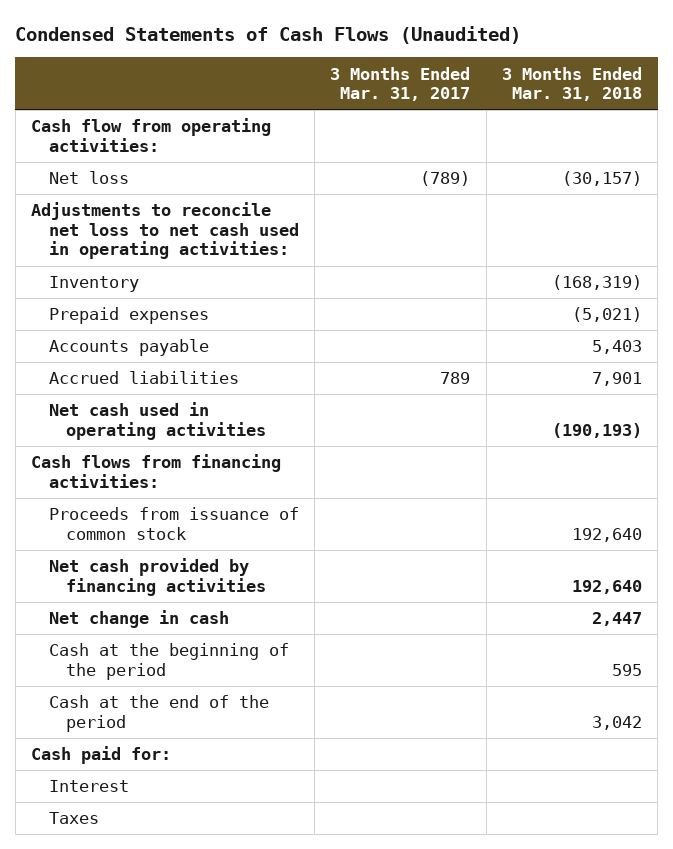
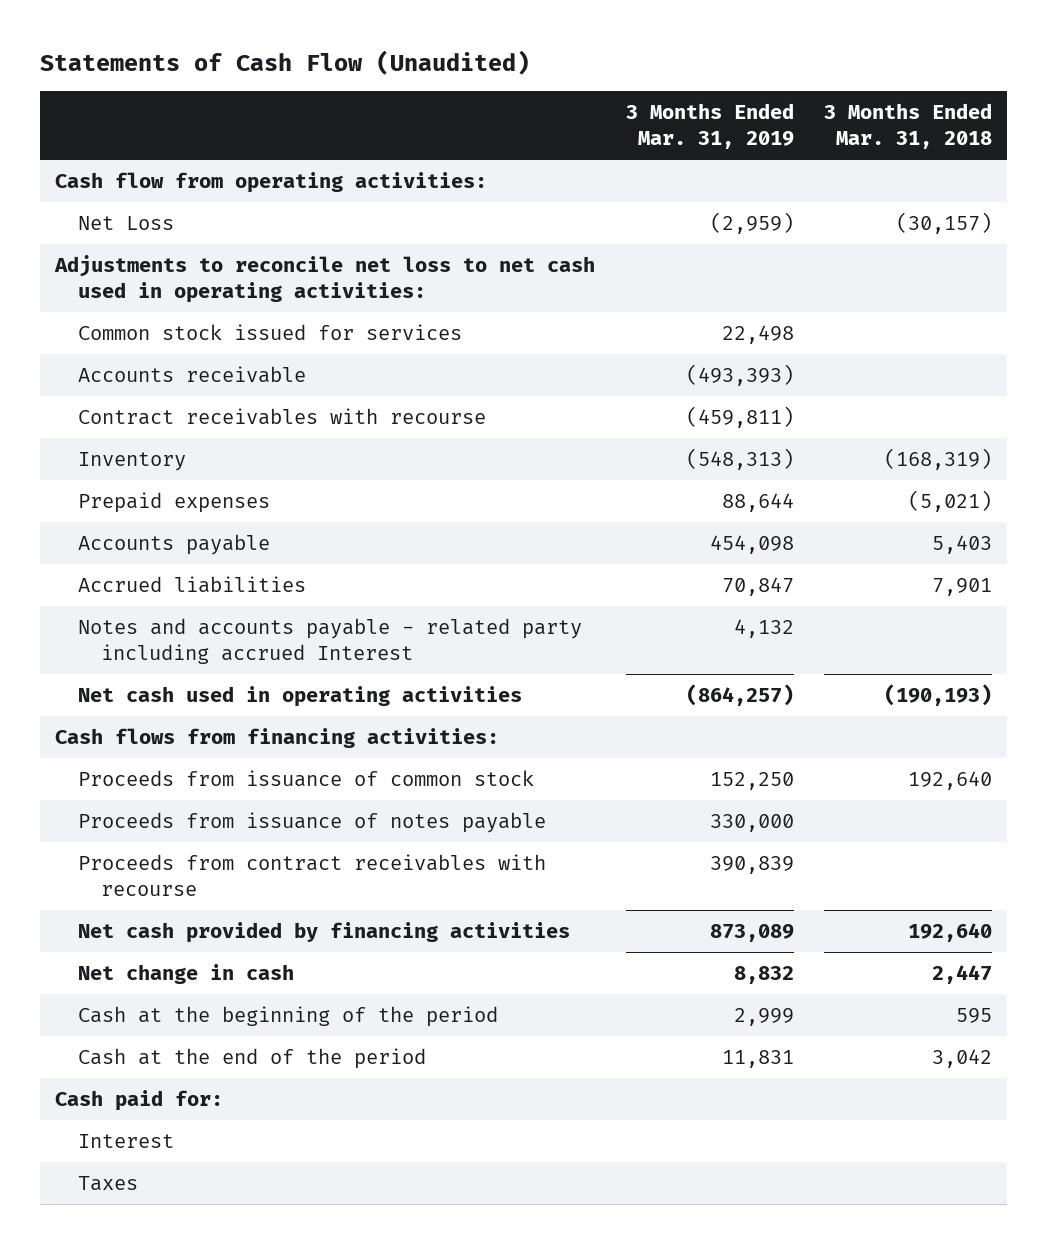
- Condensed Statements of Cash Flows (Unaudited)
+ Statements of Cash Flow (Unaudited)
- | 3 Months Ended Mar. 31, 2017 | 3 Months Ended Mar. 31, 2018
+ | 3 Months Ended Mar. 31, 2019 | 3 Months Ended Mar. 31, 2018
- Net loss | (789) | (30,157)
+ Net Loss | (2,959) | (30,157)
+ Common stock issued for services | 22,498 |
+ Accounts receivable | (493,393) |
+ Contract receivables with recourse | (459,811) |
+ Notes and accounts payable - related party including accrued Interest | 4,132 |
+ Proceeds from issuance of notes payable | 330,000 |
+ Proceeds from contract receivables with recourse | 390,839 |

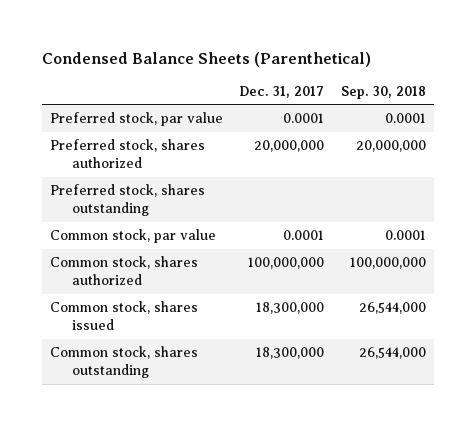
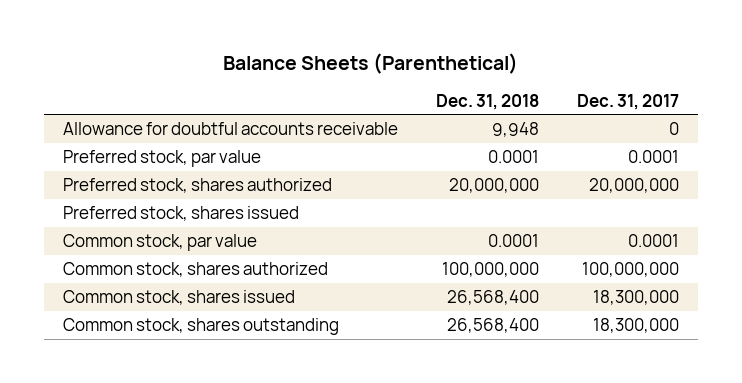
- Condensed Balance Sheets (Parenthetical)
+ Balance Sheets (Parenthetical)
- | Dec. 31, 2017 | Sep. 30, 2018
+ | Dec. 31, 2018 | Dec. 31, 2017
+ Allowance for doubtful accounts receivable | 9,948 | 0
- Preferred stock, shares outstanding
+ Preferred stock, shares issued

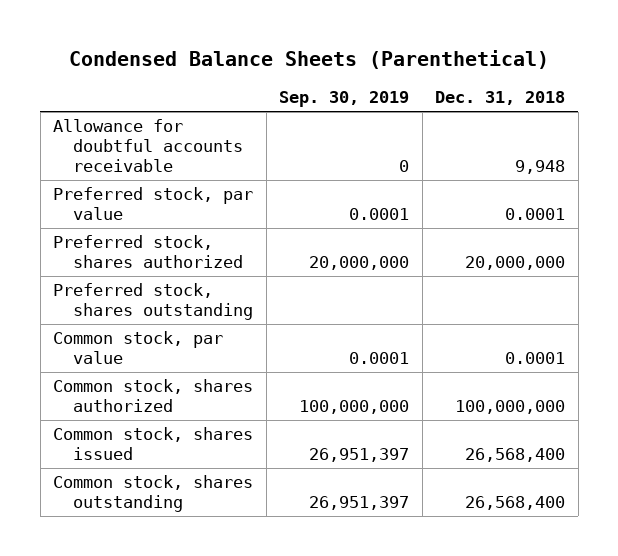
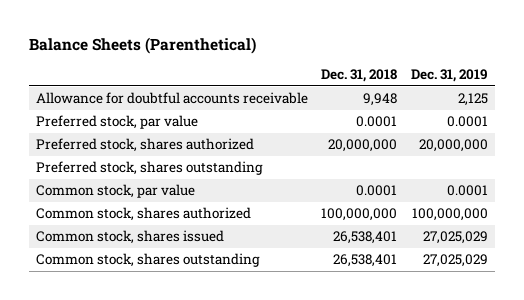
- Condensed Balance Sheets (Parenthetical)
+ Balance Sheets (Parenthetical)
- | Sep. 30, 2019 | Dec. 31, 2018
+ | Dec. 31, 2018 | Dec. 31, 2019
- Common stock, shares issued | 26,951,397 | 26,568,400
- Common stock, shares outstanding | 26,951,397 | 26,568,400
+ Common stock, shares issued | 26,538,401 | 27,025,029
+ Common stock, shares outstanding | 26,538,401 | 27,025,029

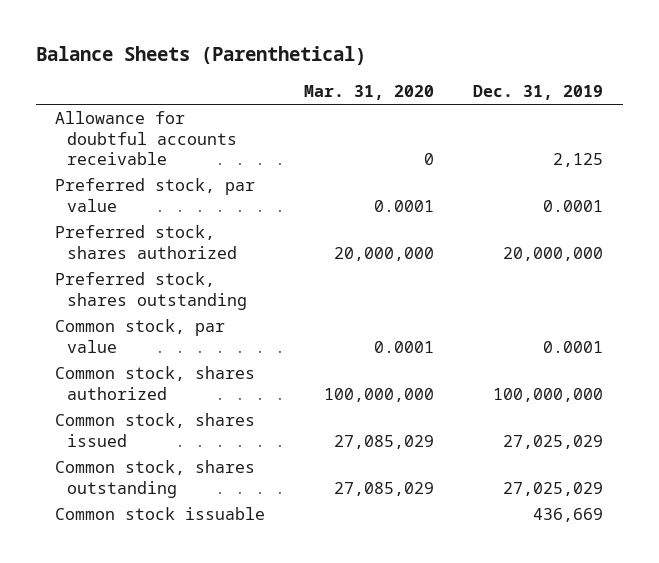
- | Dec. 31, 2018 | Dec. 31, 2019
+ | Mar. 31, 2020 | Dec. 31, 2019
+ Common stock issuable | | 436,669

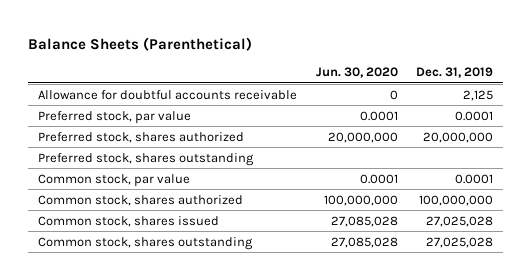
- | Mar. 31, 2020 | Dec. 31, 2019
+ | Jun. 30, 2020 | Dec. 31, 2019
- Common stock, shares issued | 27,085,029 | 27,025,029
- Common stock, shares outstanding | 27,085,029 | 27,025,029
- Common stock issuable | | 436,669
+ Common stock, shares issued | 27,085,028 | 27,025,028
+ Common stock, shares outstanding | 27,085,028 | 27,025,028

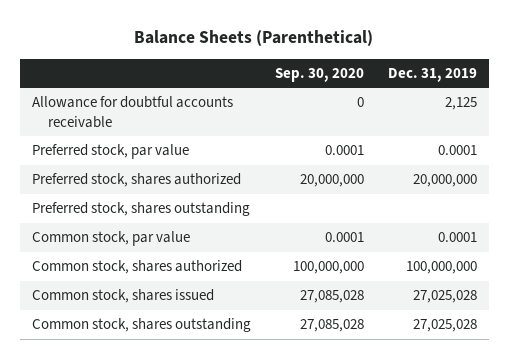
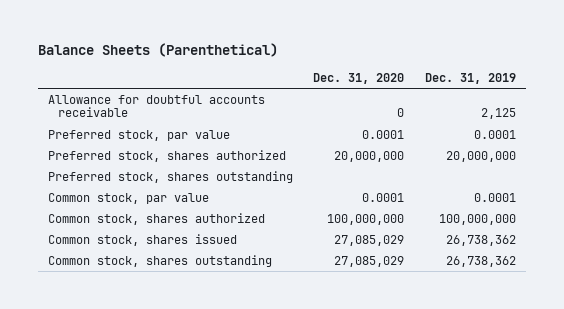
- | Sep. 30, 2020 | Dec. 31, 2019
+ | Dec. 31, 2020 | Dec. 31, 2019
- Common stock, shares issued | 27,085,028 | 27,025,028
- Common stock, shares outstanding | 27,085,028 | 27,025,028
+ Common stock, shares issued | 27,085,029 | 26,738,362
+ Common stock, shares outstanding | 27,085,029 | 26,738,362

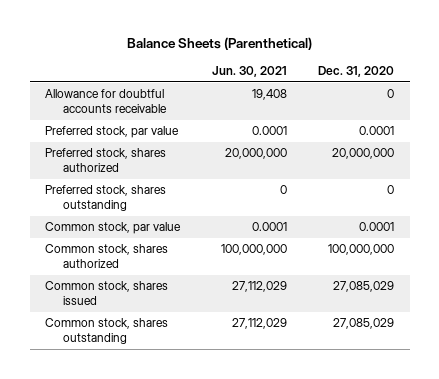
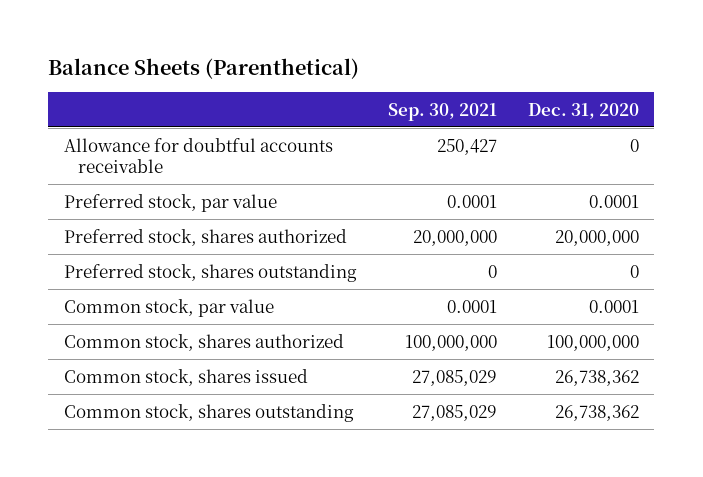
- | Jun. 30, 2021 | Dec. 31, 2020
+ | Sep. 30, 2021 | Dec. 31, 2020
- Common stock, shares issued | 27,112,029 | 27,085,029
- Common stock, shares outstanding | 27,112,029 | 27,085,029
+ Common stock, shares issued | 27,085,029 | 26,738,362
+ Common stock, shares outstanding | 27,085,029 | 26,738,362

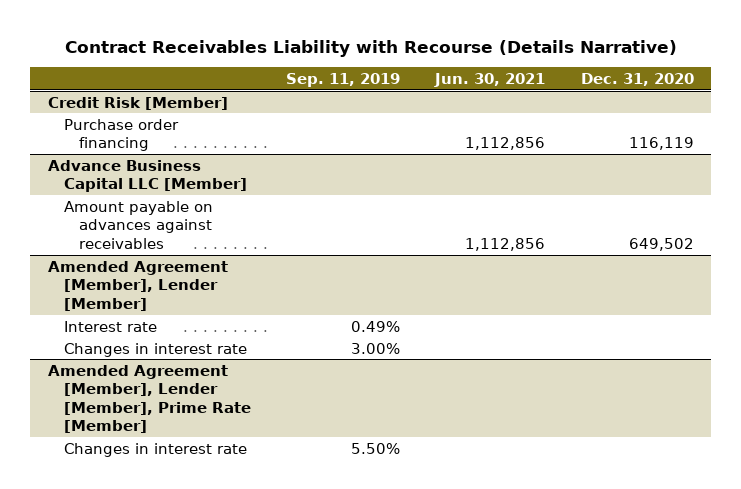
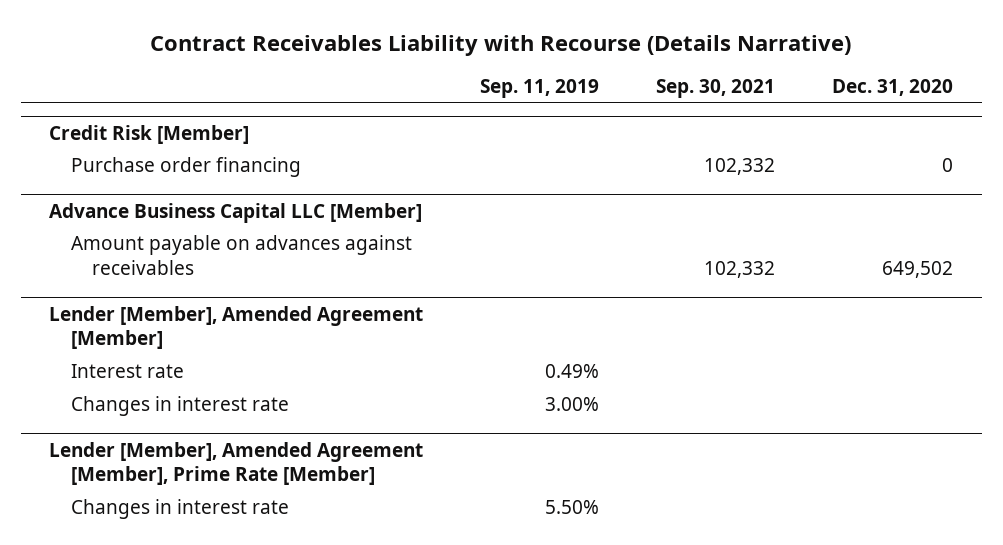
- | Sep. 11, 2019 | Jun. 30, 2021 | Dec. 31, 2020
+ | Sep. 11, 2019 | Sep. 30, 2021 | Dec. 31, 2020
@ Credit Risk [Member]
- Purchase order financing | | 1,112,856 | 116,119
+ Purchase order financing | | 102,332 | 0
- Amended Agreement [Member], Lender [Member]
+ Lender [Member], Amended Agreement [Member]
- Amended Agreement [Member], Lender [Member], Prime Rate [Member]
+ Lender [Member], Amended Agreement [Member], Prime Rate [Member]

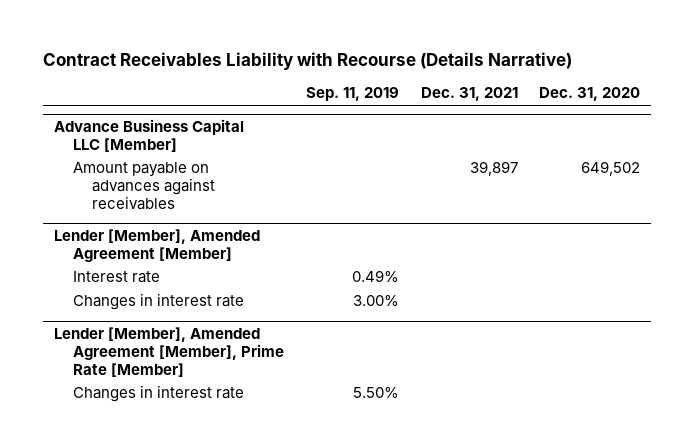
- | Sep. 11, 2019 | Sep. 30, 2021 | Dec. 31, 2020
+ | Sep. 11, 2019 | Dec. 31, 2021 | Dec. 31, 2020
- Credit Risk [Member]
- Purchase order financing | | 102,332 | 0

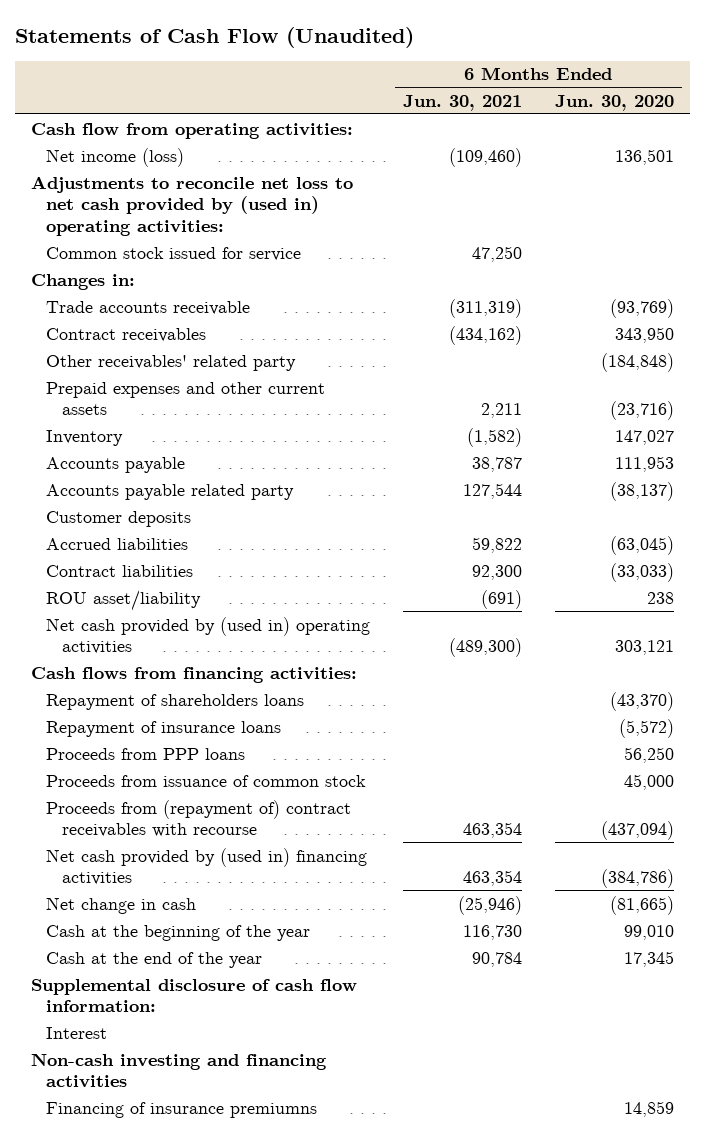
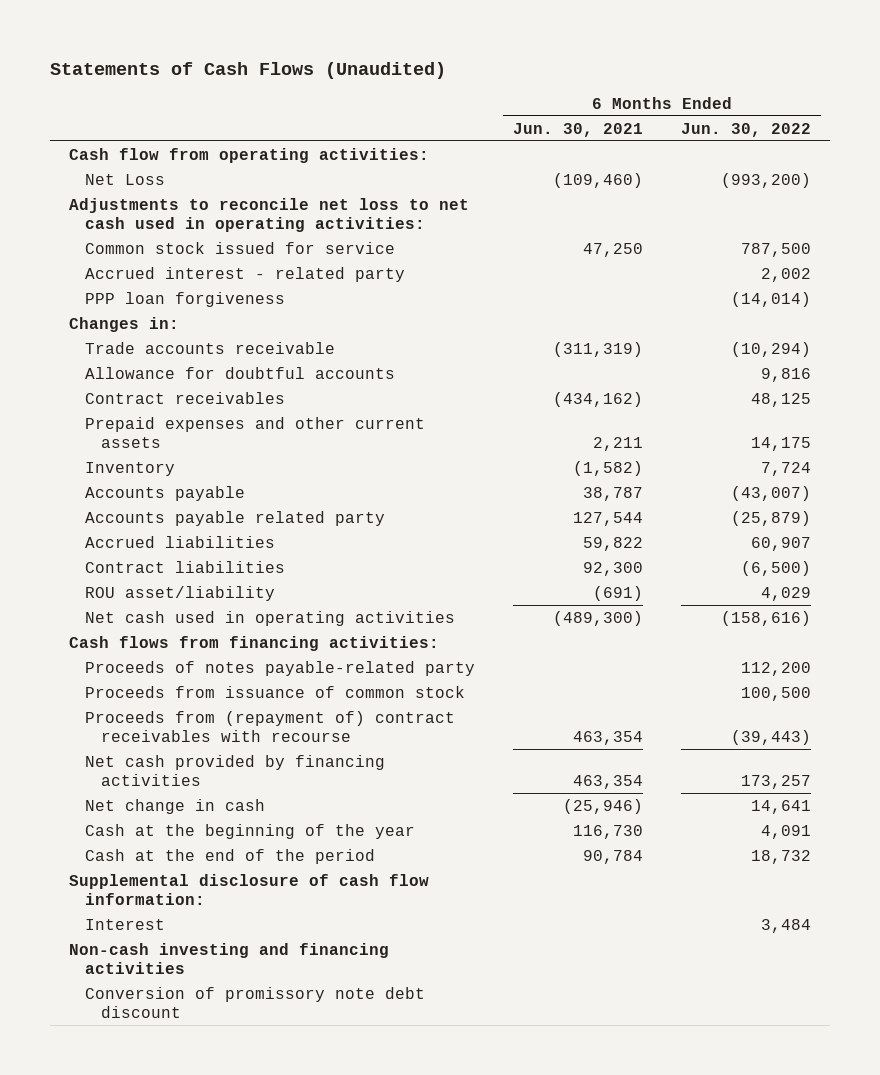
- Statements of Cash Flow (Unaudited)
+ Statements of Cash Flows (Unaudited)
- | 6 Months Ended Jun. 30, 2021 | 6 Months Ended Jun. 30, 2020
+ | 6 Months Ended Jun. 30, 2021 | 6 Months Ended Jun. 30, 2022
- Net income (loss) | (109,460) | 136,501
- Adjustments to reconcile net loss to net cash provided by (used in) operating activities:
+ Net Loss | (109,460) | (993,200)
+ Adjustments to reconcile net loss to net cash used in operating activities:
+ Accrued interest - related party | | 2,002
+ PPP loan forgiveness | | (14,014)
+ Allowance for doubtful accounts | | 9,816
- Other receivables' related party | | (184,848)
- Customer deposits
- Net cash provided by (used in) operating activities | (489,300) | 303,121
+ Net cash used in operating activities | (489,300) | (158,616)
- Repayment of shareholders loans | | (43,370)
- Repayment of insurance loans | | (5,572)
- Proceeds from PPP loans | | 56,250
+ Proceeds of notes payable-related party | | 112,200
- Net cash provided by (used in) financing activities | 463,354 | (384,786)
+ Net cash provided by financing activities | 463,354 | 173,257
- Cash at the end of the year | 90,784 | 17,345
+ Cash at the end of the period | 90,784 | 18,732
- Financing of insurance premiumns | | 14,859
+ Conversion of promissory note debt discount

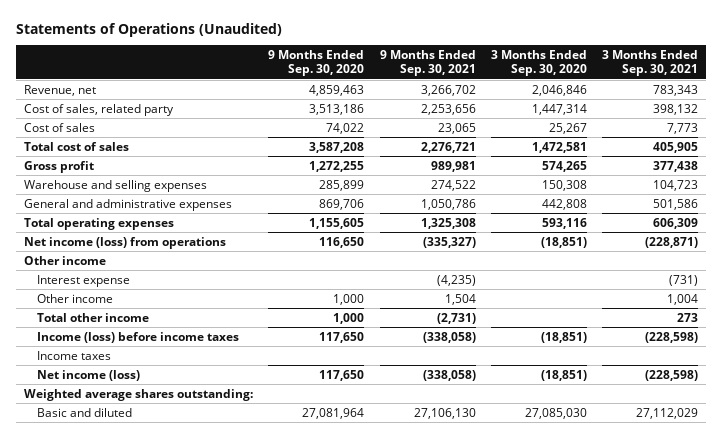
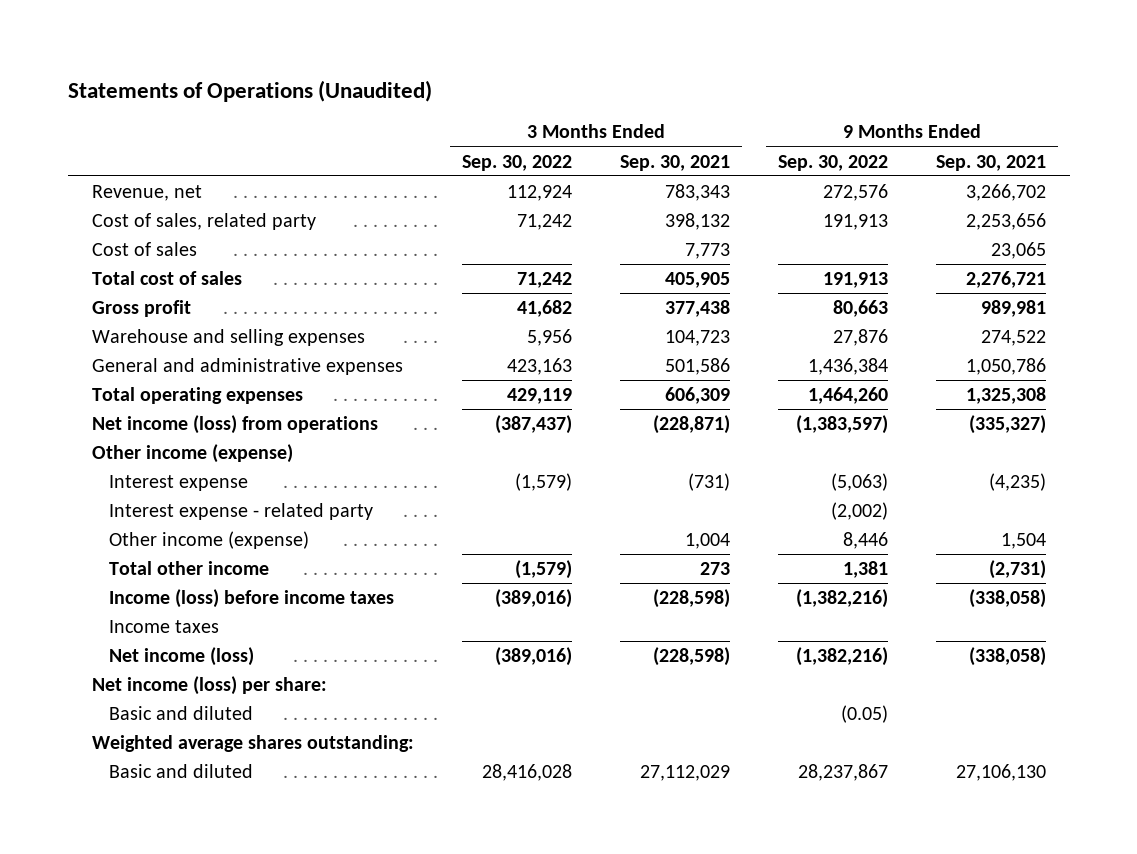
- | 9 Months Ended Sep. 30, 2020 | 9 Months Ended Sep. 30, 2021 | 3 Months Ended Sep. 30, 2020 | 3 Months Ended Sep. 30, 2021
+ | 3 Months Ended Sep. 30, 2022 | 3 Months Ended Sep. 30, 2021 | 9 Months Ended Sep. 30, 2022 | 9 Months Ended Sep. 30, 2021
- Other income
+ Other income (expense)
- Other income | 1,000 | 1,504 | | 1,004
+ Interest expense - related party | | | (2,002) |
+ Other income (expense) | | 1,004 | 8,446 | 1,504
+ Net income (loss) per share:
+ Basic and diluted | | | (0.05) |

